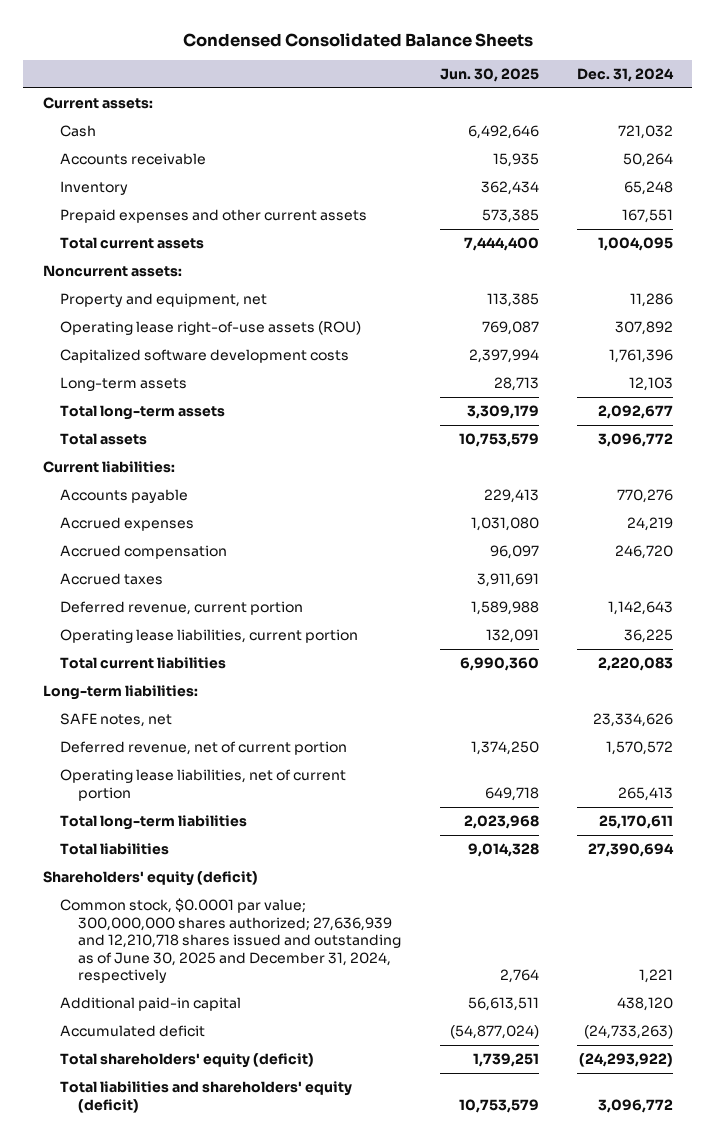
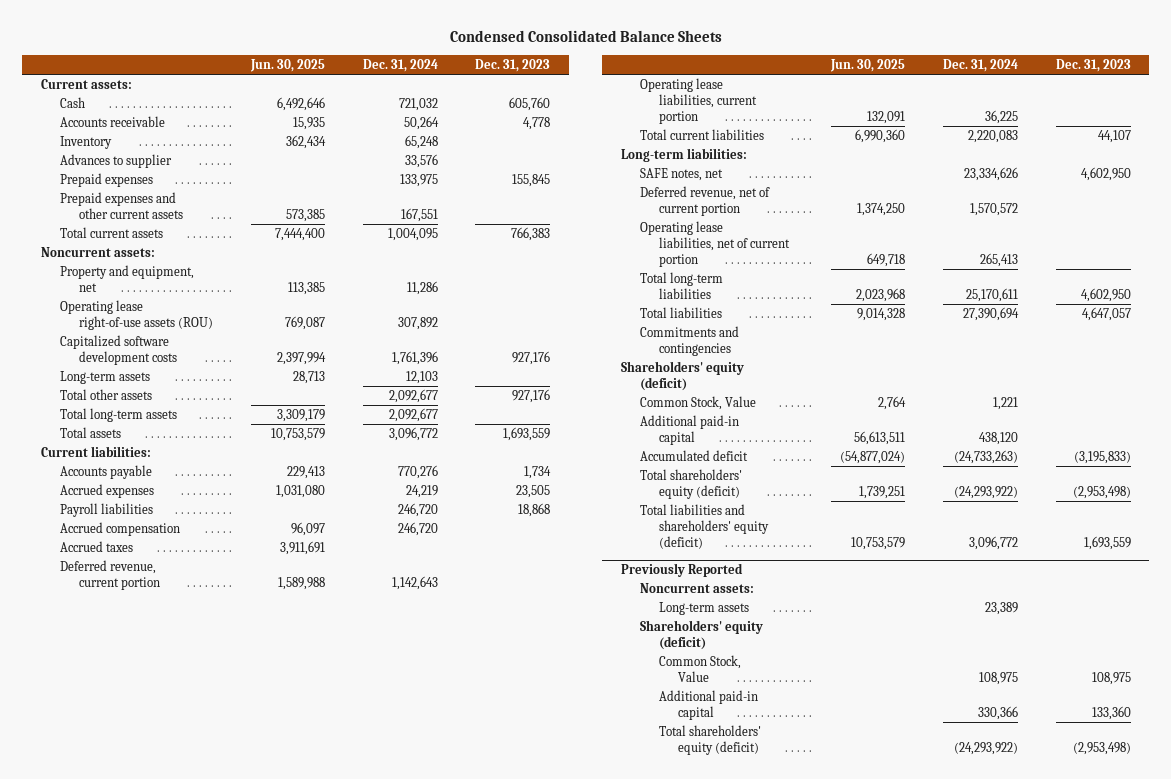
- | Jun. 30, 2025 | Dec. 31, 2024
+ | Jun. 30, 2025 | Dec. 31, 2024 | Dec. 31, 2023
+ Advances to supplier | | 33,576 |
+ Prepaid expenses | | 133,975 | 155,845
+ Total other assets | | 2,092,677 | 927,176
+ Payroll liabilities | | 246,720 | 18,868
+ Commitments and contingencies
- Common stock, $0.0001 par value; 300,000,000 shares authorized; 27,636,939 and 12,210,718 shares issued and outstanding as of June 30, 2025 and December 31, 2024, respectively | 2,764 | 1,221
+ Common Stock, Value | 2,764 | 1,221 |
+ Previously Reported
+ Noncurrent assets:
+ Long-term assets | | 23,389 |
+ Shareholders' equity (deficit)
+ Common Stock, Value | | 108,975 | 108,975
+ Additional paid-in capital | | 330,366 | 133,360
+ Total shareholders' equity (deficit) | | (24,293,922) | (2,953,498)

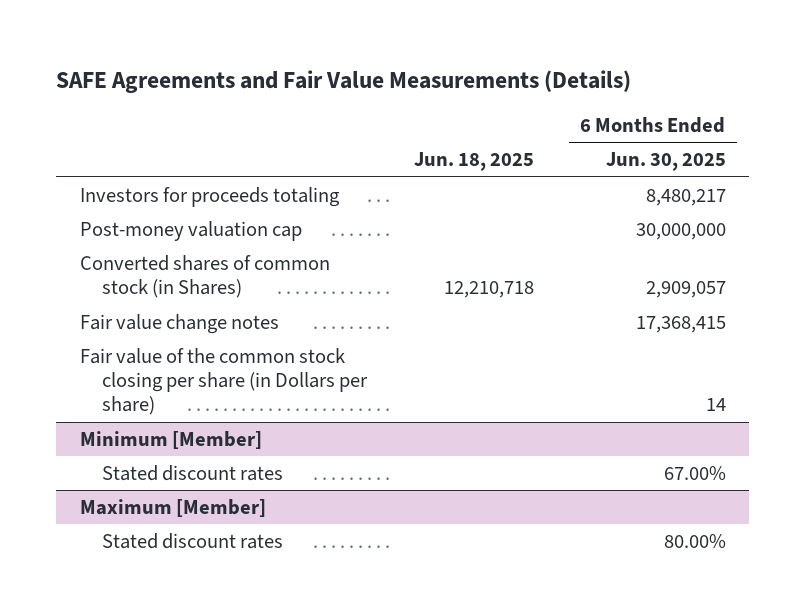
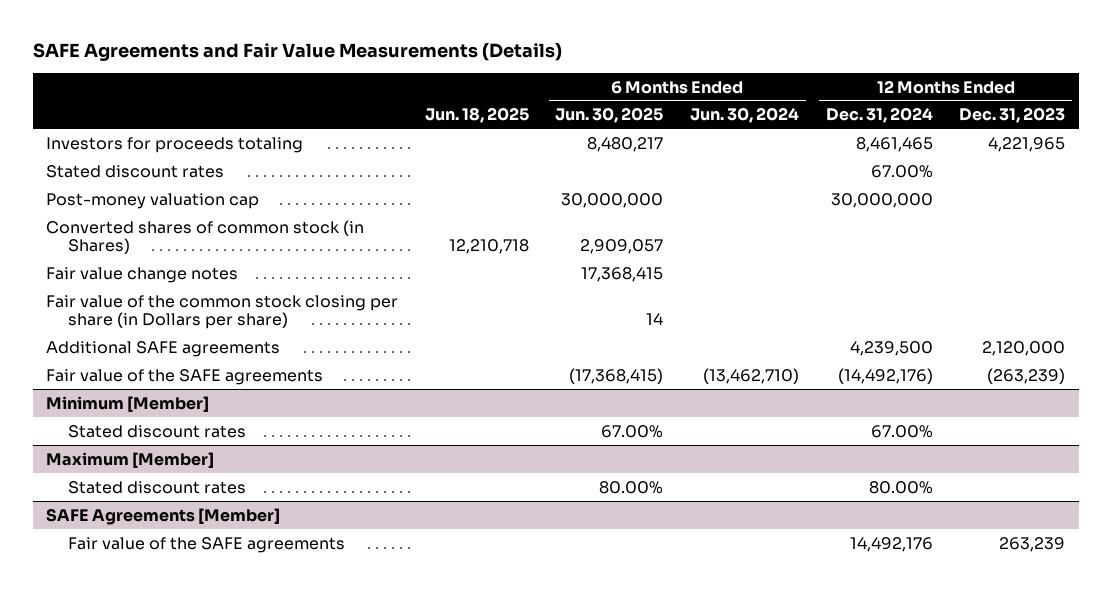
- | Jun. 18, 2025 | 6 Months Ended Jun. 30, 2025
+ | Jun. 18, 2025 | 6 Months Ended Jun. 30, 2025 | 6 Months Ended Jun. 30, 2024 | 12 Months Ended Dec. 31, 2024 | 12 Months Ended Dec. 31, 2023
+ Stated discount rates | | | | 67.00% |
+ Additional SAFE agreements | | | | 4,239,500 | 2,120,000
+ Fair value of the SAFE agreements | | (17,368,415) | (13,462,710) | (14,492,176) | (263,239)
+ SAFE Agreements [Member]
+ Fair value of the SAFE agreements | | | | 14,492,176 | 263,239

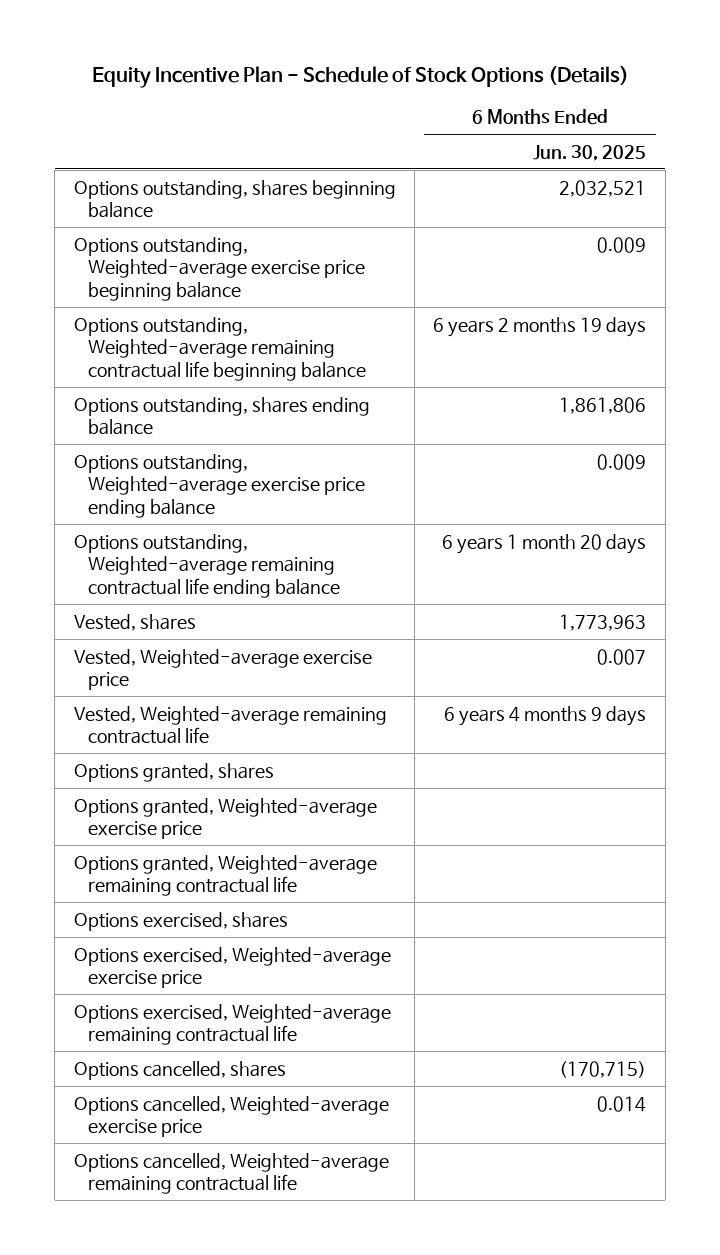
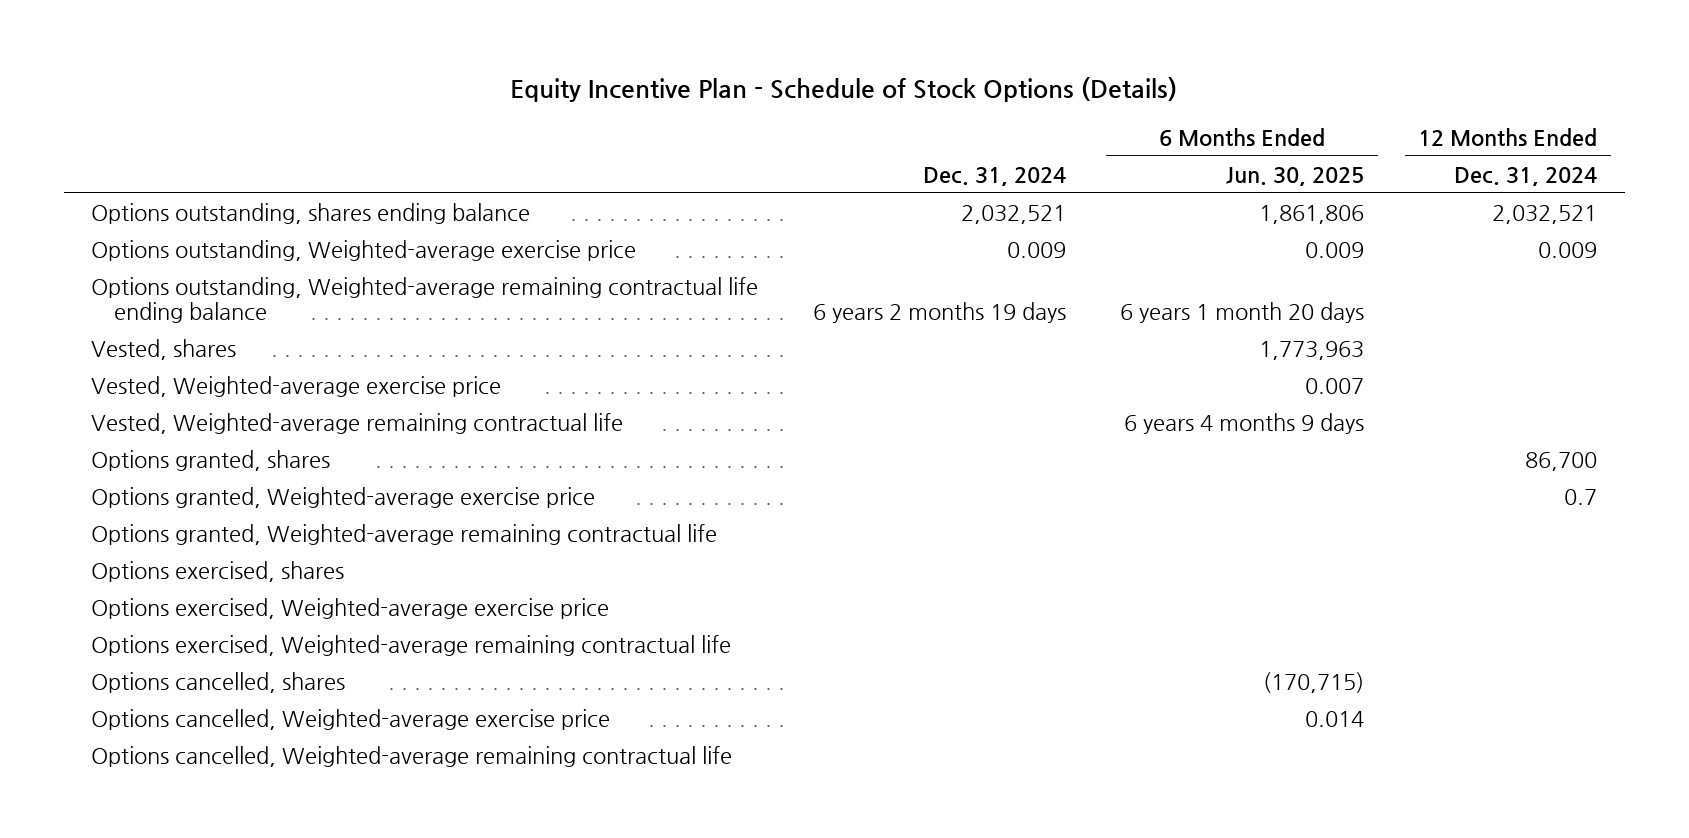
- | 6 Months Ended Jun. 30, 2025
+ | Dec. 31, 2024 | 6 Months Ended Jun. 30, 2025 | 12 Months Ended Dec. 31, 2024
- Options outstanding, shares beginning balance | 2,032,521
- Options outstanding, Weighted-average exercise price beginning balance | 0.009
- Options outstanding, Weighted-average remaining contractual life beginning balance | 6 years 2 months 19 days
- Options outstanding, Weighted-average exercise price ending balance | 0.009
+ Options outstanding, Weighted-average exercise price | 0.009 | 0.009 | 0.009

